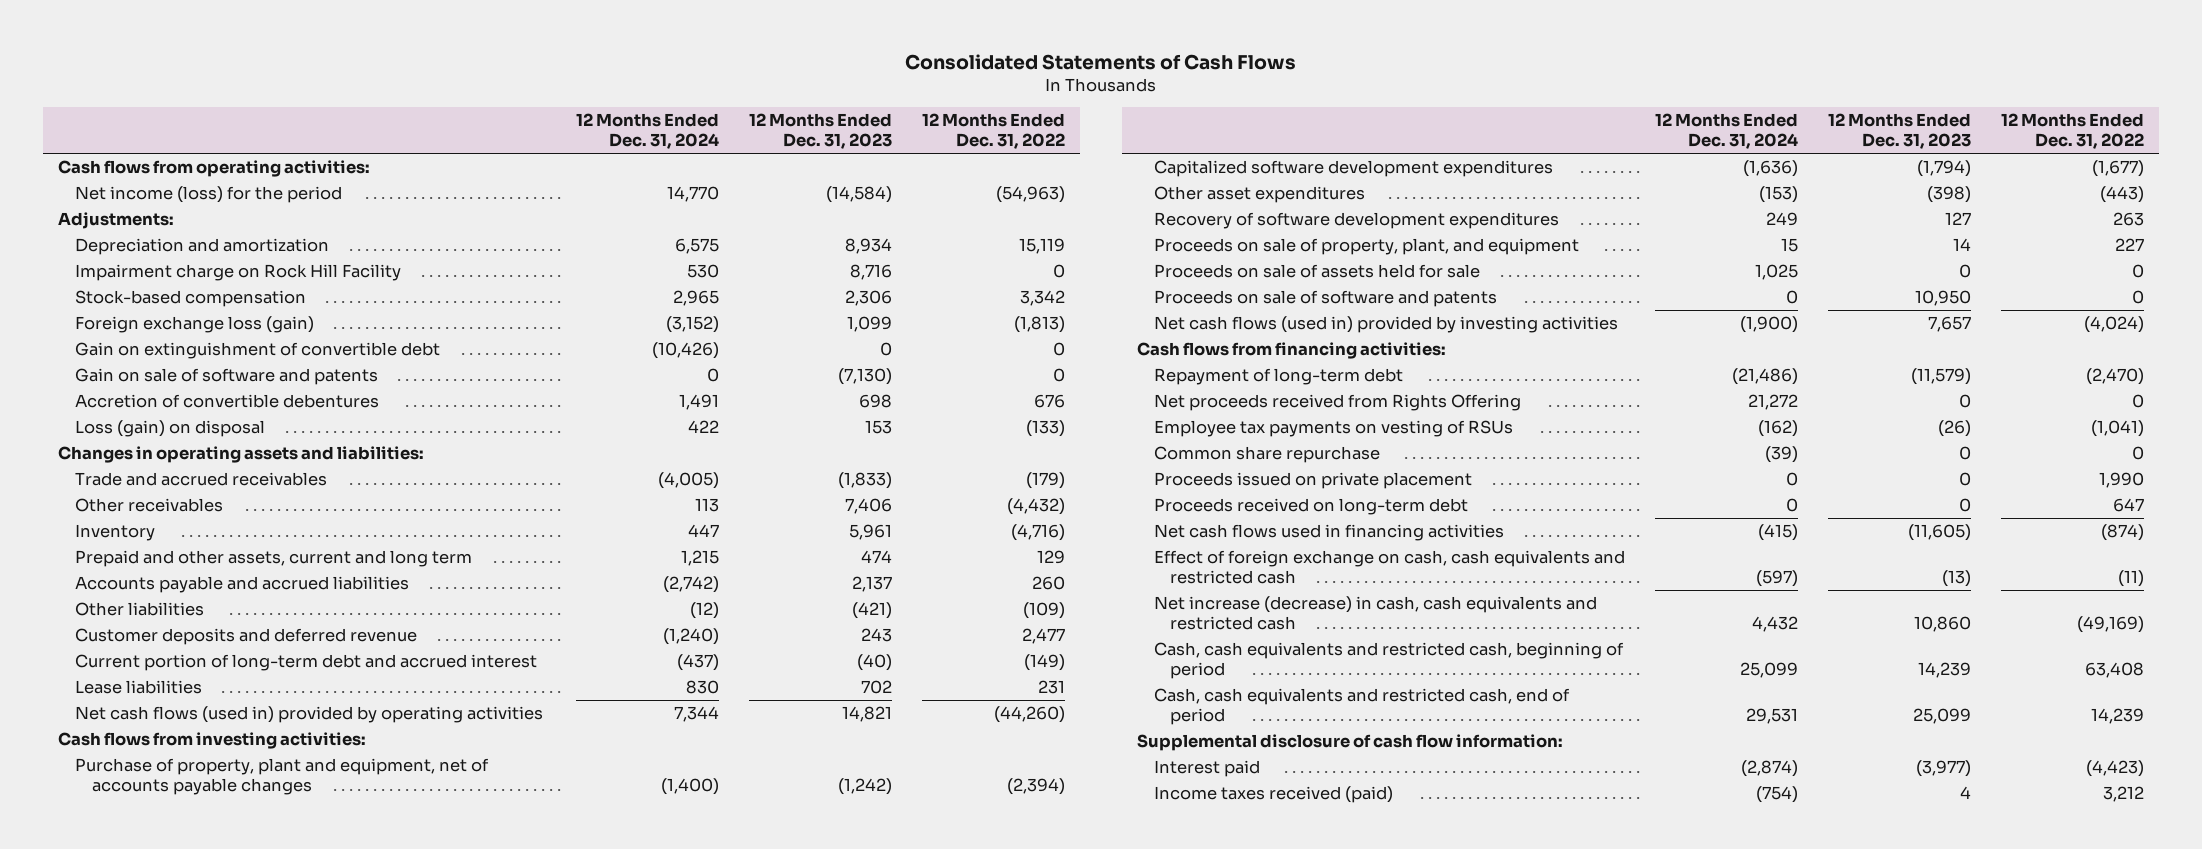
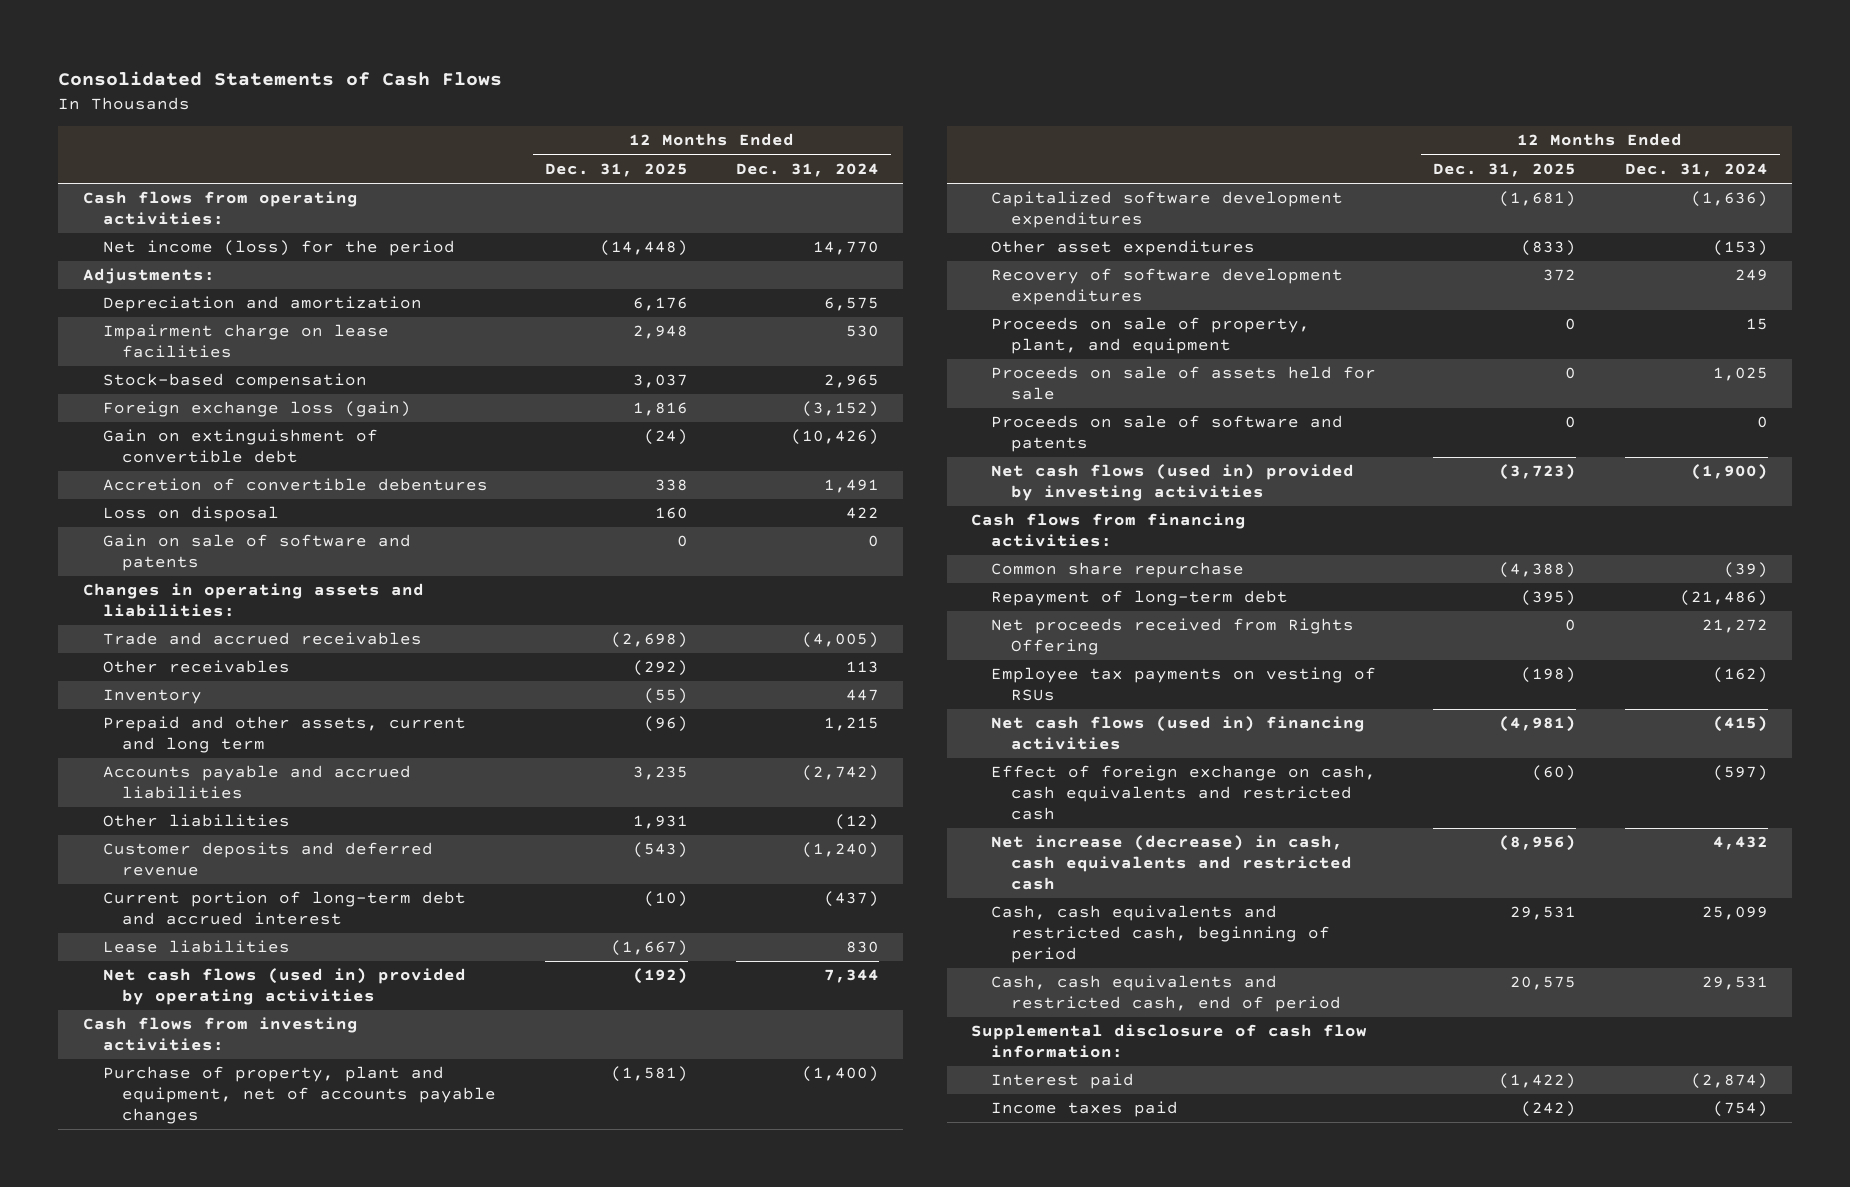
- | 12 Months Ended Dec. 31, 2024 | 12 Months Ended Dec. 31, 2023 | 12 Months Ended Dec. 31, 2022
+ | 12 Months Ended Dec. 31, 2025 | 12 Months Ended Dec. 31, 2024
- Impairment charge on Rock Hill Facility | 530 | 8,716 | 0
+ Impairment charge on lease facilities | 2,948 | 530
- Loss (gain) on disposal | 422 | 153 | (133)
+ Loss on disposal | 160 | 422
moved down: Gain on sale of software and patents | 0 | 0
moved up: Common share repurchase | (4,388) | (39)
- Proceeds issued on private placement | 0 | 0 | 1,990
- Proceeds received on long-term debt | 0 | 0 | 647
- Net cash flows used in financing activities | (415) | (11,605) | (874)
+ Net cash flows (used in) financing activities | (4,981) | (415)
- Income taxes received (paid) | (754) | 4 | 3,212
+ Income taxes paid | (242) | (754)

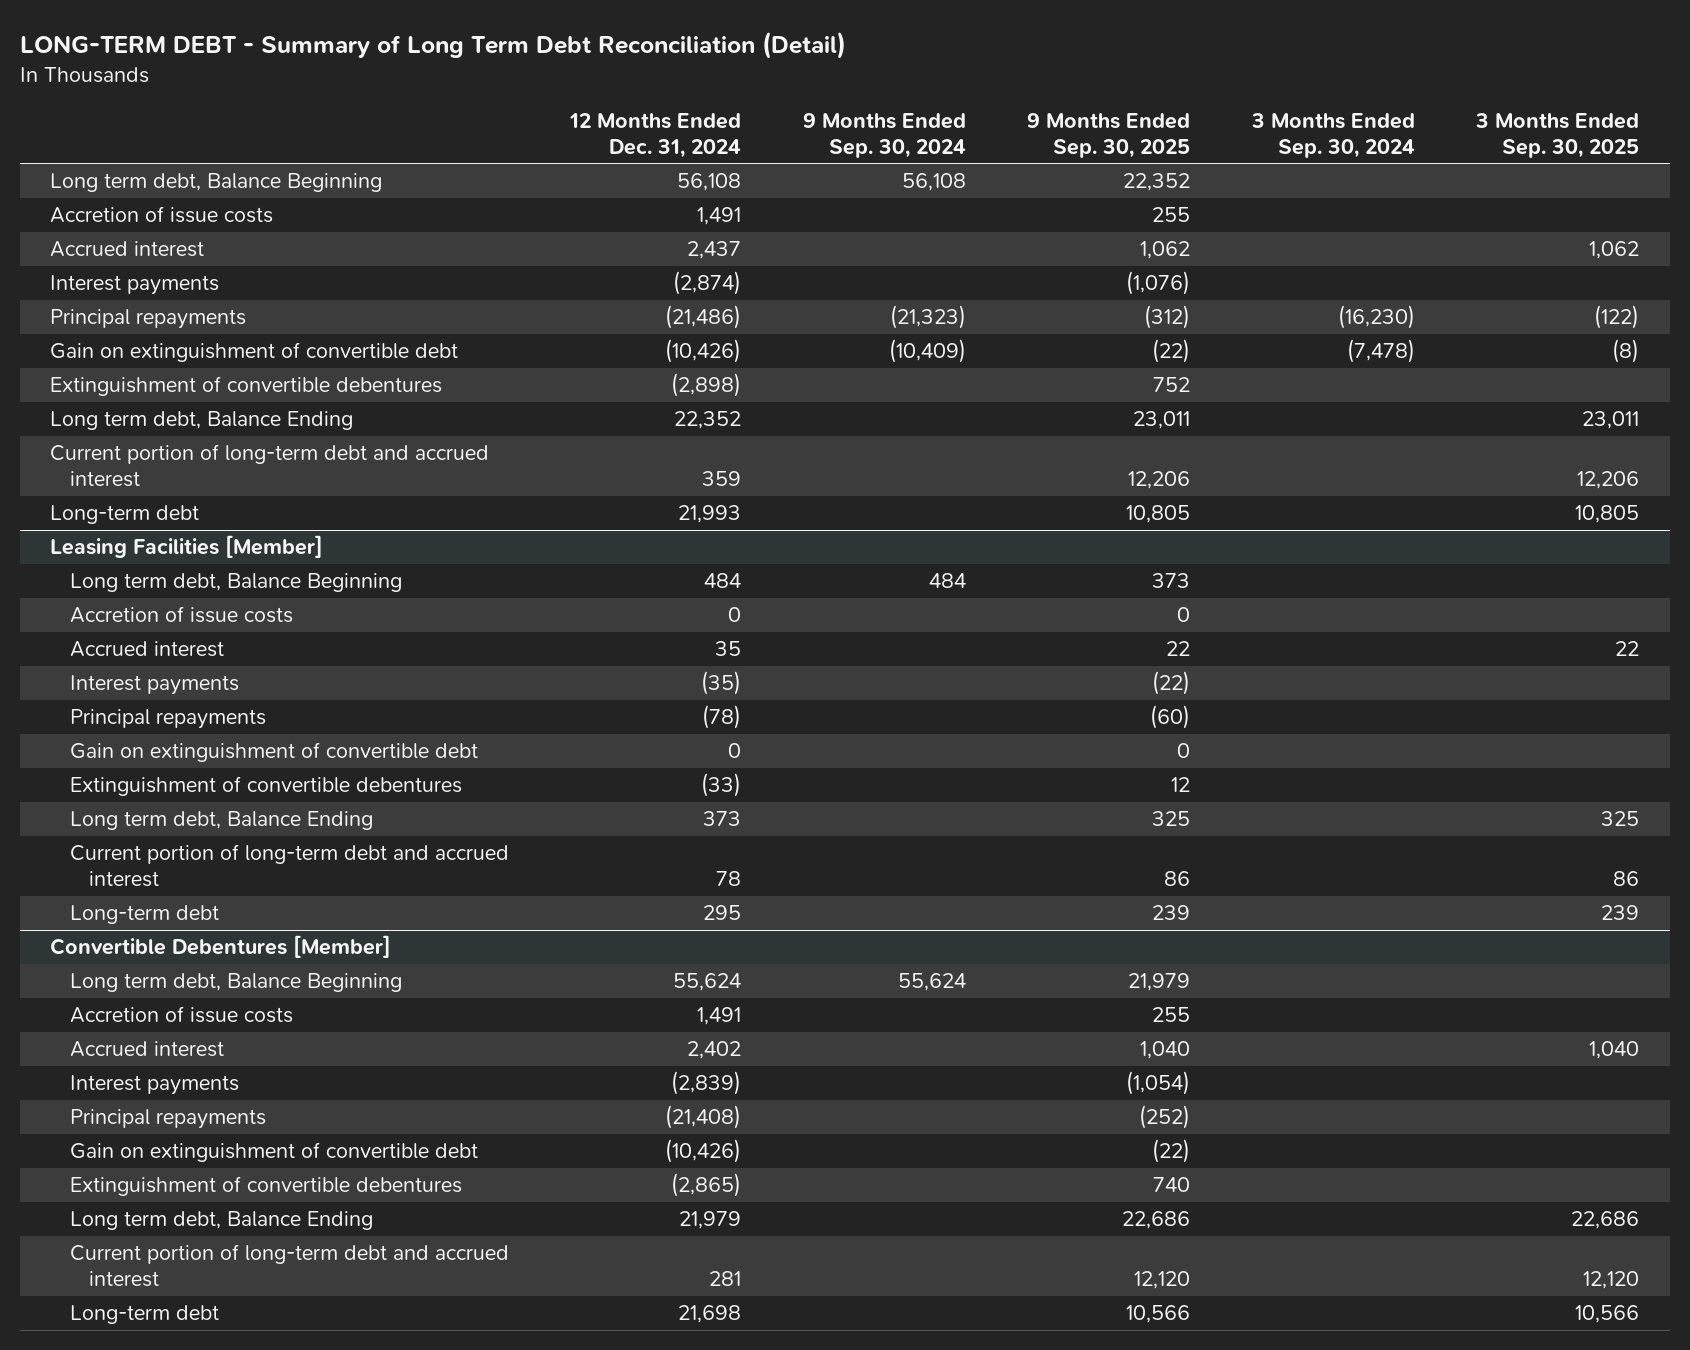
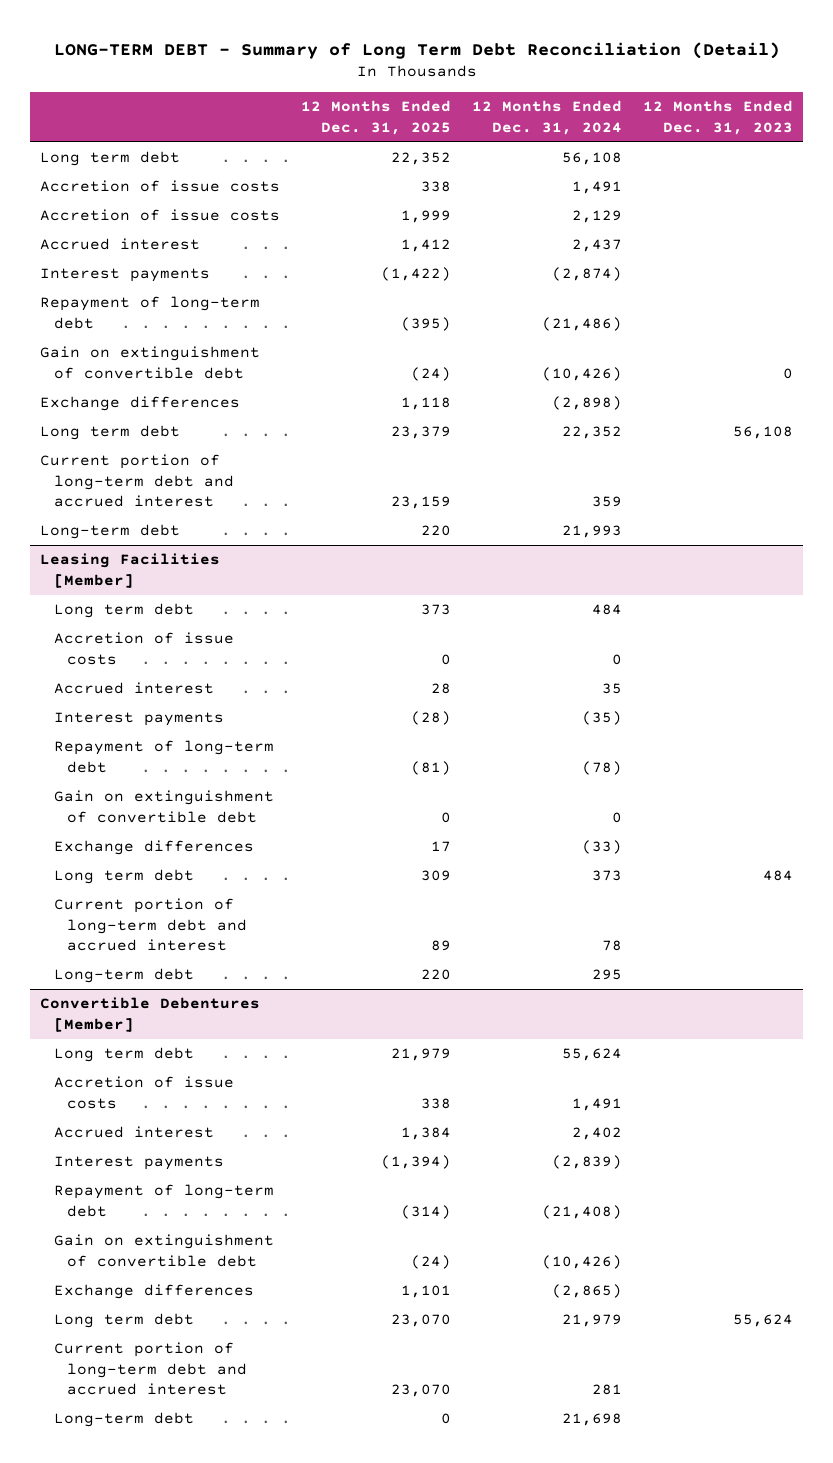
- | 12 Months Ended Dec. 31, 2024 | 9 Months Ended Sep. 30, 2024 | 9 Months Ended Sep. 30, 2025 | 3 Months Ended Sep. 30, 2024 | 3 Months Ended Sep. 30, 2025
+ | 12 Months Ended Dec. 31, 2025 | 12 Months Ended Dec. 31, 2024 | 12 Months Ended Dec. 31, 2023
- Long term debt, Balance Beginning | 56,108 | 56,108 | 22,352 | |
+ Long term debt | 22,352 | 56,108 |
+ Accretion of issue costs | 1,999 | 2,129 |
- Principal repayments | (21,486) | (21,323) | (312) | (16,230) | (122)
+ Repayment of long-term debt | (395) | (21,486) |
- Extinguishment of convertible debentures | (2,898) | | 752 | |
- Long term debt, Balance Ending | 22,352 | | 23,011 | | 23,011
+ Exchange differences | 1,118 | (2,898) |
+ Long term debt | 23,379 | 22,352 | 56,108
@ Leasing Facilities [Member]
- Long term debt, Balance Beginning | 484 | 484 | 373 | |
+ Long term debt | 373 | 484 |
- Principal repayments | (78) | | (60) | |
+ Repayment of long-term debt | (81) | (78) |
- Extinguishment of convertible debentures | (33) | | 12 | |
- Long term debt, Balance Ending | 373 | | 325 | | 325
+ Exchange differences | 17 | (33) |
+ Long term debt | 309 | 373 | 484
@ Convertible Debentures [Member]
- Long term debt, Balance Beginning | 55,624 | 55,624 | 21,979 | |
+ Long term debt | 21,979 | 55,624 |
- Principal repayments | (21,408) | | (252) | |
+ Repayment of long-term debt | (314) | (21,408) |
- Extinguishment of convertible debentures | (2,865) | | 740 | |
- Long term debt, Balance Ending | 21,979 | | 22,686 | | 22,686
+ Exchange differences | 1,101 | (2,865) |
+ Long term debt | 23,070 | 21,979 | 55,624

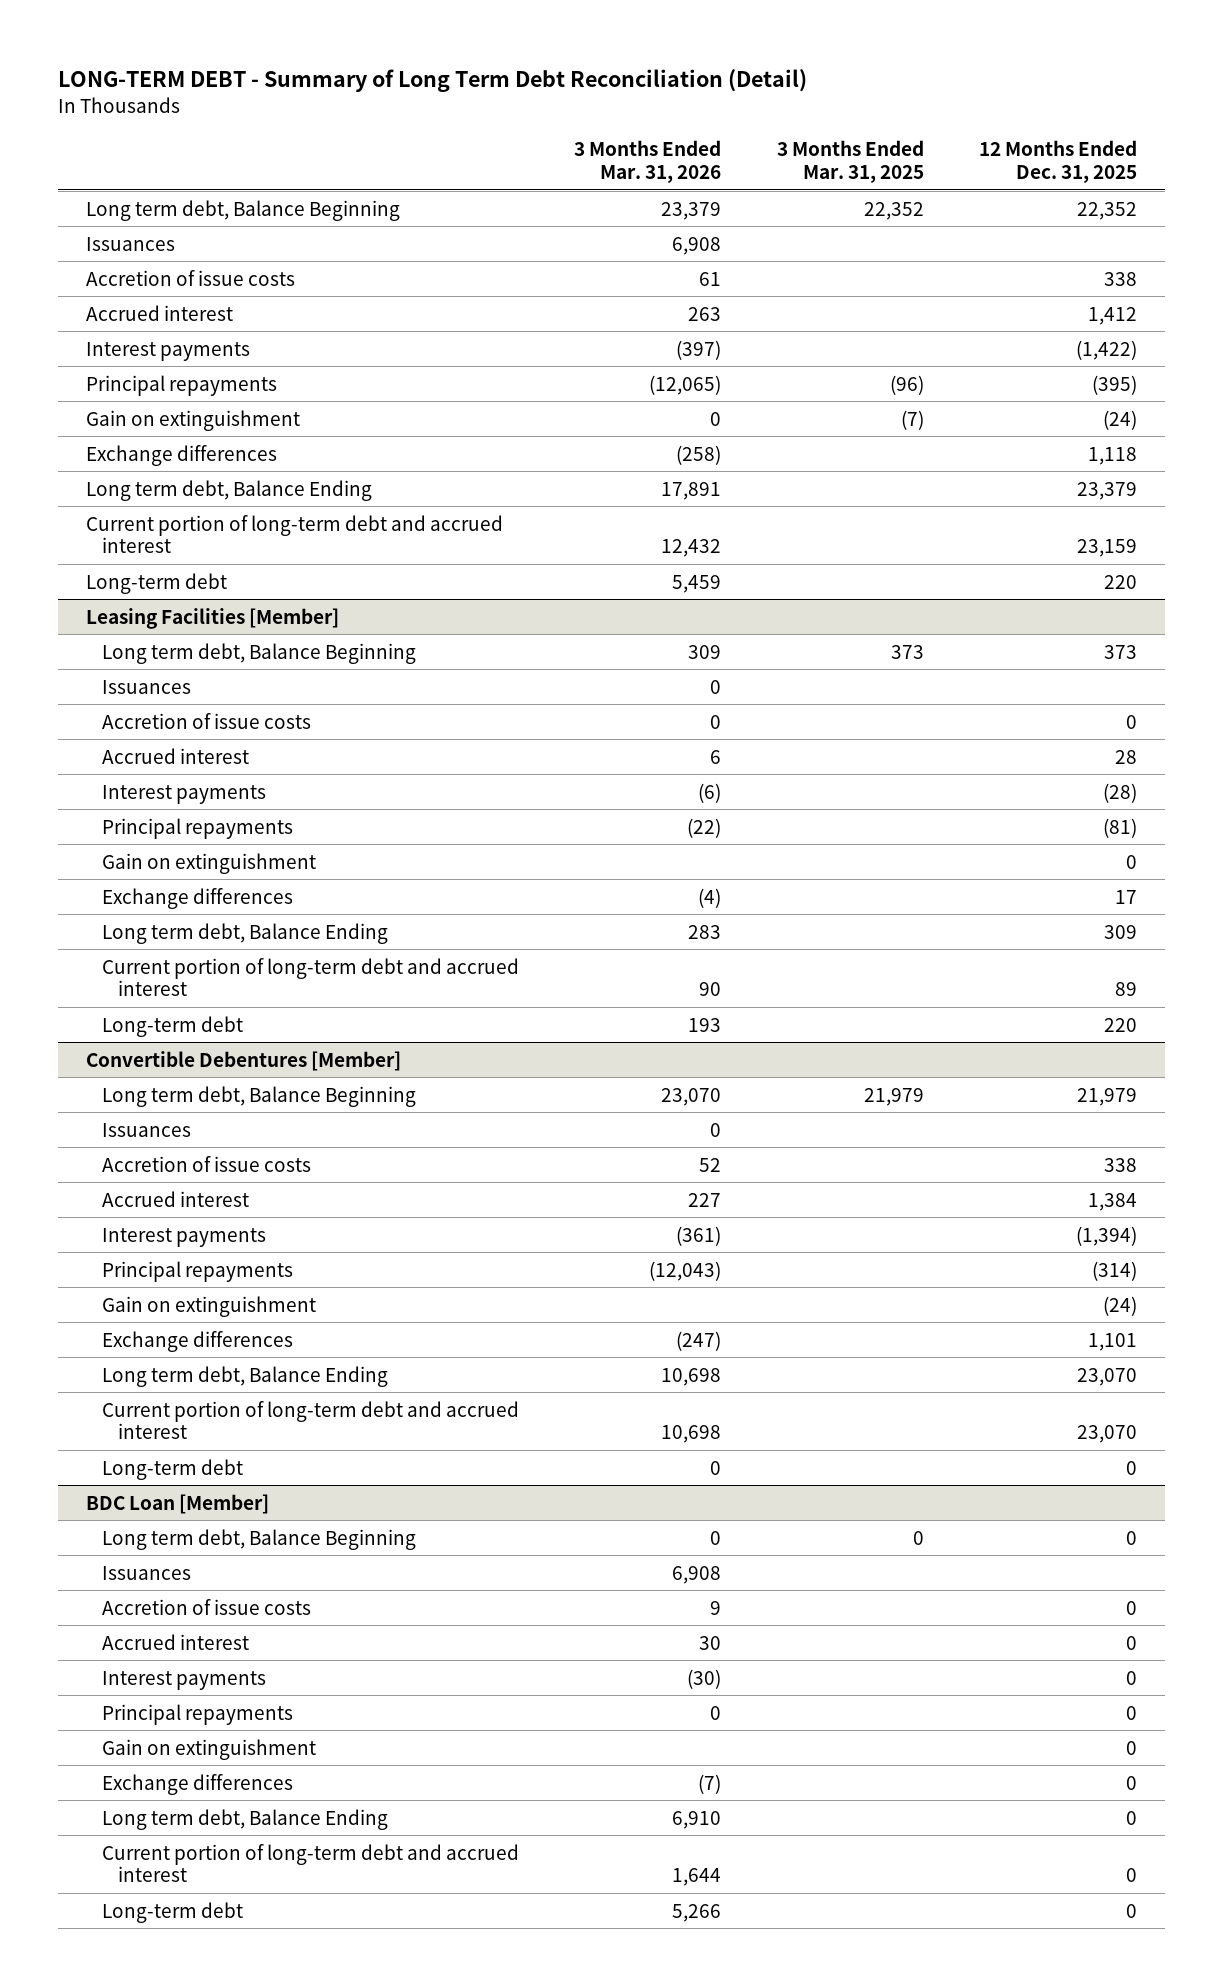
- | 12 Months Ended Dec. 31, 2025 | 12 Months Ended Dec. 31, 2024 | 12 Months Ended Dec. 31, 2023
+ | 3 Months Ended Mar. 31, 2026 | 3 Months Ended Mar. 31, 2025 | 12 Months Ended Dec. 31, 2025
- Long term debt | 22,352 | 56,108 |
+ Long term debt, Balance Beginning | 23,379 | 22,352 | 22,352
+ Issuances | 6,908 | |
- Accretion of issue costs | 1,999 | 2,129 |
- Repayment of long-term debt | (395) | (21,486) |
- Gain on extinguishment of convertible debt | (24) | (10,426) | 0
+ Principal repayments | (12,065) | (96) | (395)
+ Gain on extinguishment | 0 | (7) | (24)
- Long term debt | 23,379 | 22,352 | 56,108
+ Long term debt, Balance Ending | 17,891 | | 23,379
@ Leasing Facilities [Member]
- Long term debt | 373 | 484 |
+ Long term debt, Balance Beginning | 309 | 373 | 373
+ Issuances | 0 | |
- Repayment of long-term debt | (81) | (78) |
- Gain on extinguishment of convertible debt | 0 | 0 |
+ Principal repayments | (22) | | (81)
+ Gain on extinguishment | | | 0
- Long term debt | 309 | 373 | 484
+ Long term debt, Balance Ending | 283 | | 309
@ Convertible Debentures [Member]
- Long term debt | 21,979 | 55,624 |
+ Long term debt, Balance Beginning | 23,070 | 21,979 | 21,979
+ Issuances | 0 | |
- Repayment of long-term debt | (314) | (21,408) |
- Gain on extinguishment of convertible debt | (24) | (10,426) |
+ Principal repayments | (12,043) | | (314)
+ Gain on extinguishment | | | (24)
- Long term debt | 23,070 | 21,979 | 55,624
+ Long term debt, Balance Ending | 10,698 | | 23,070
+ BDC Loan [Member]
+ Long term debt, Balance Beginning | 0 | 0 | 0
+ Issuances | 6,908 | |
+ Accretion of issue costs | 9 | | 0
+ Accrued interest | 30 | | 0
+ Interest payments | (30) | | 0
+ Principal repayments | 0 | | 0
+ Gain on extinguishment | | | 0
+ Exchange differences | (7) | | 0
+ Long term debt, Balance Ending | 6,910 | | 0
+ Current portion of long-term debt and accrued interest | 1,644 | | 0
+ Long-term debt | 5,266 | | 0

